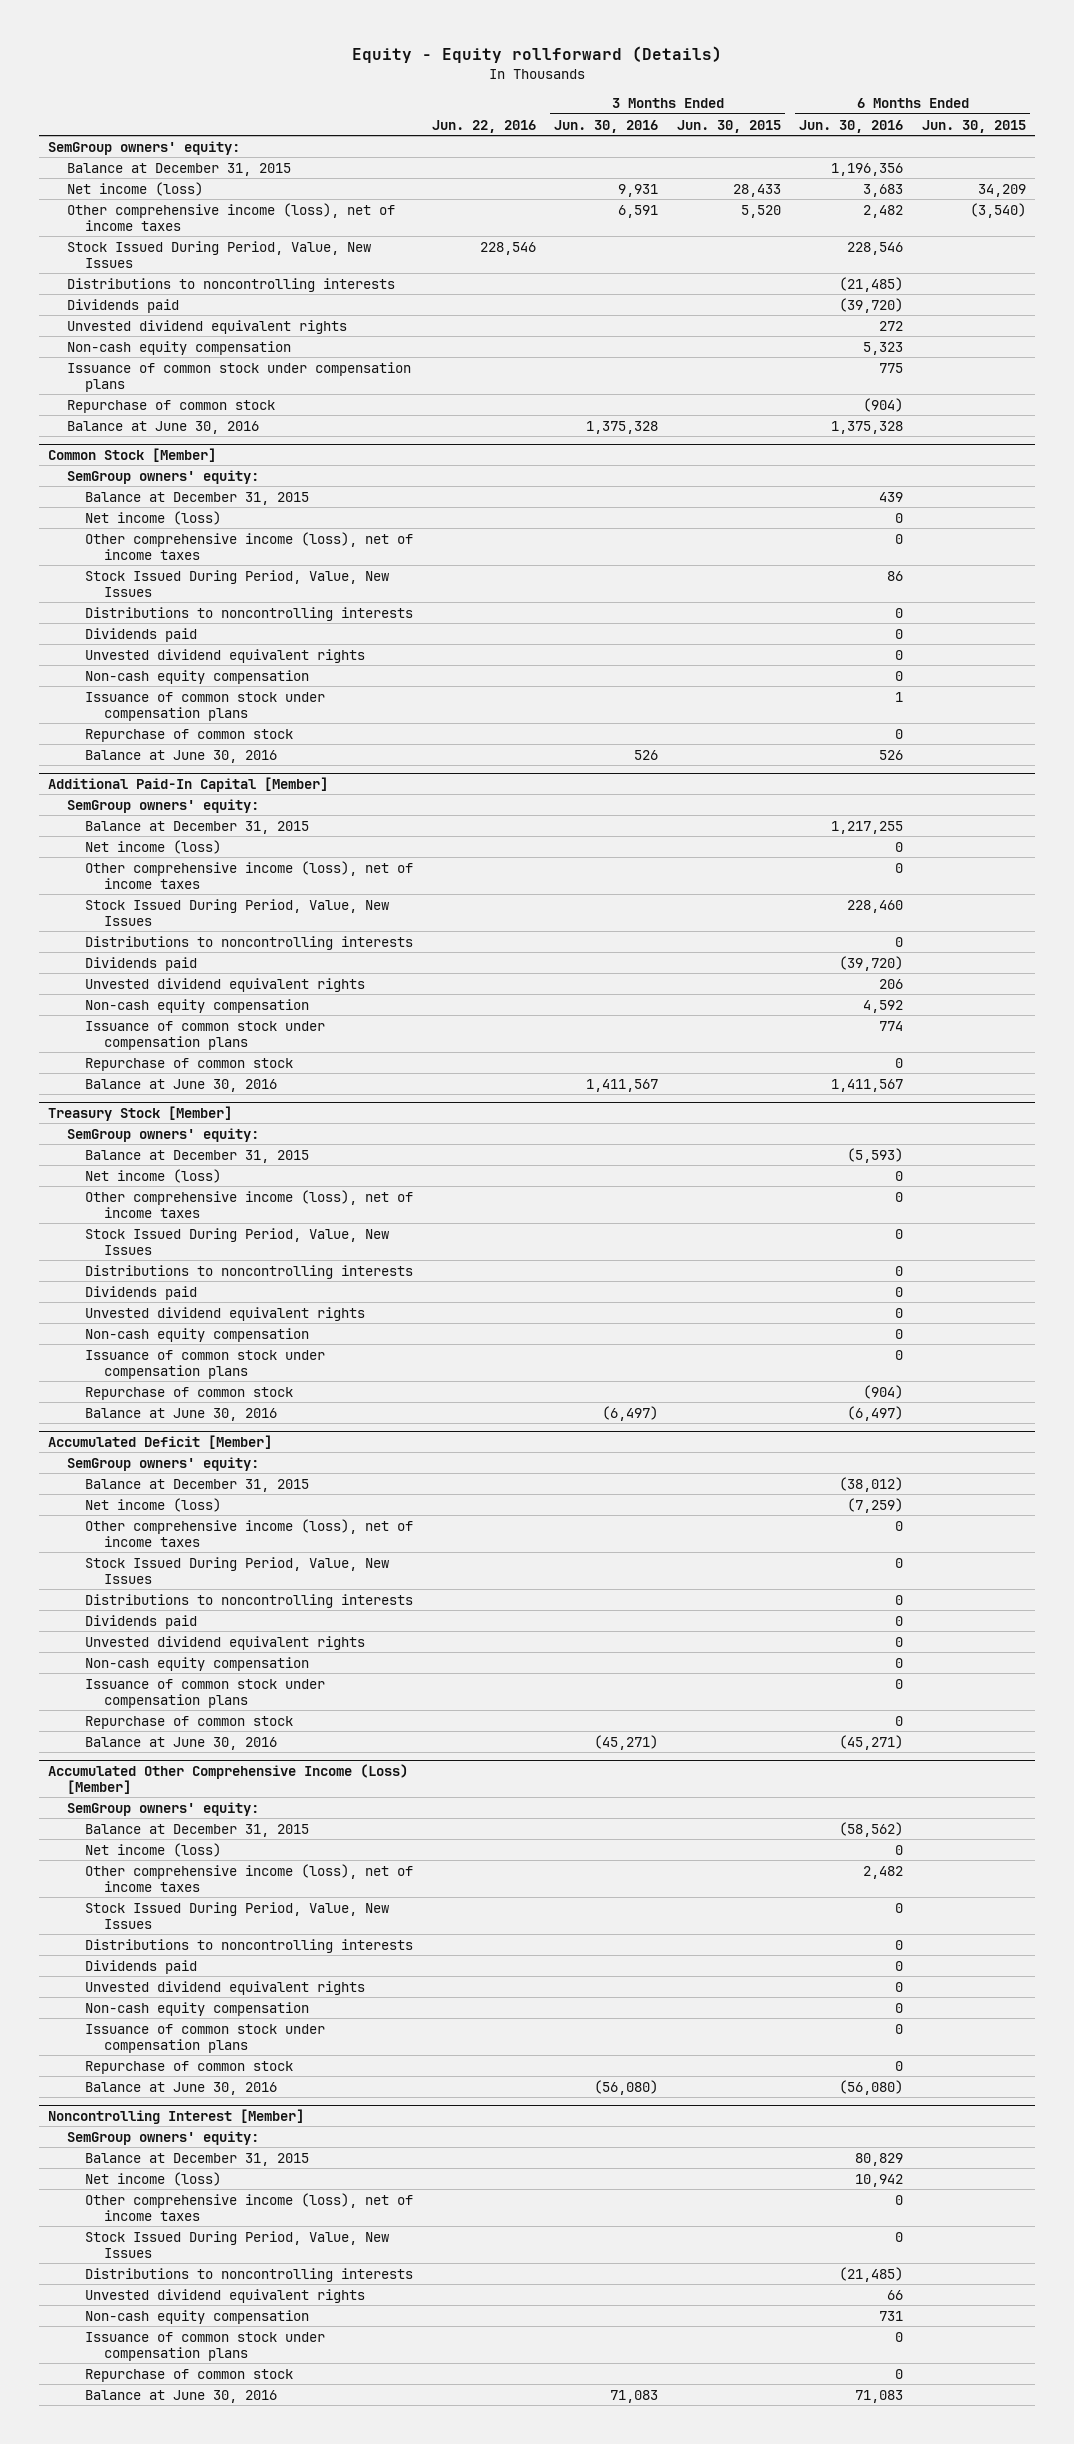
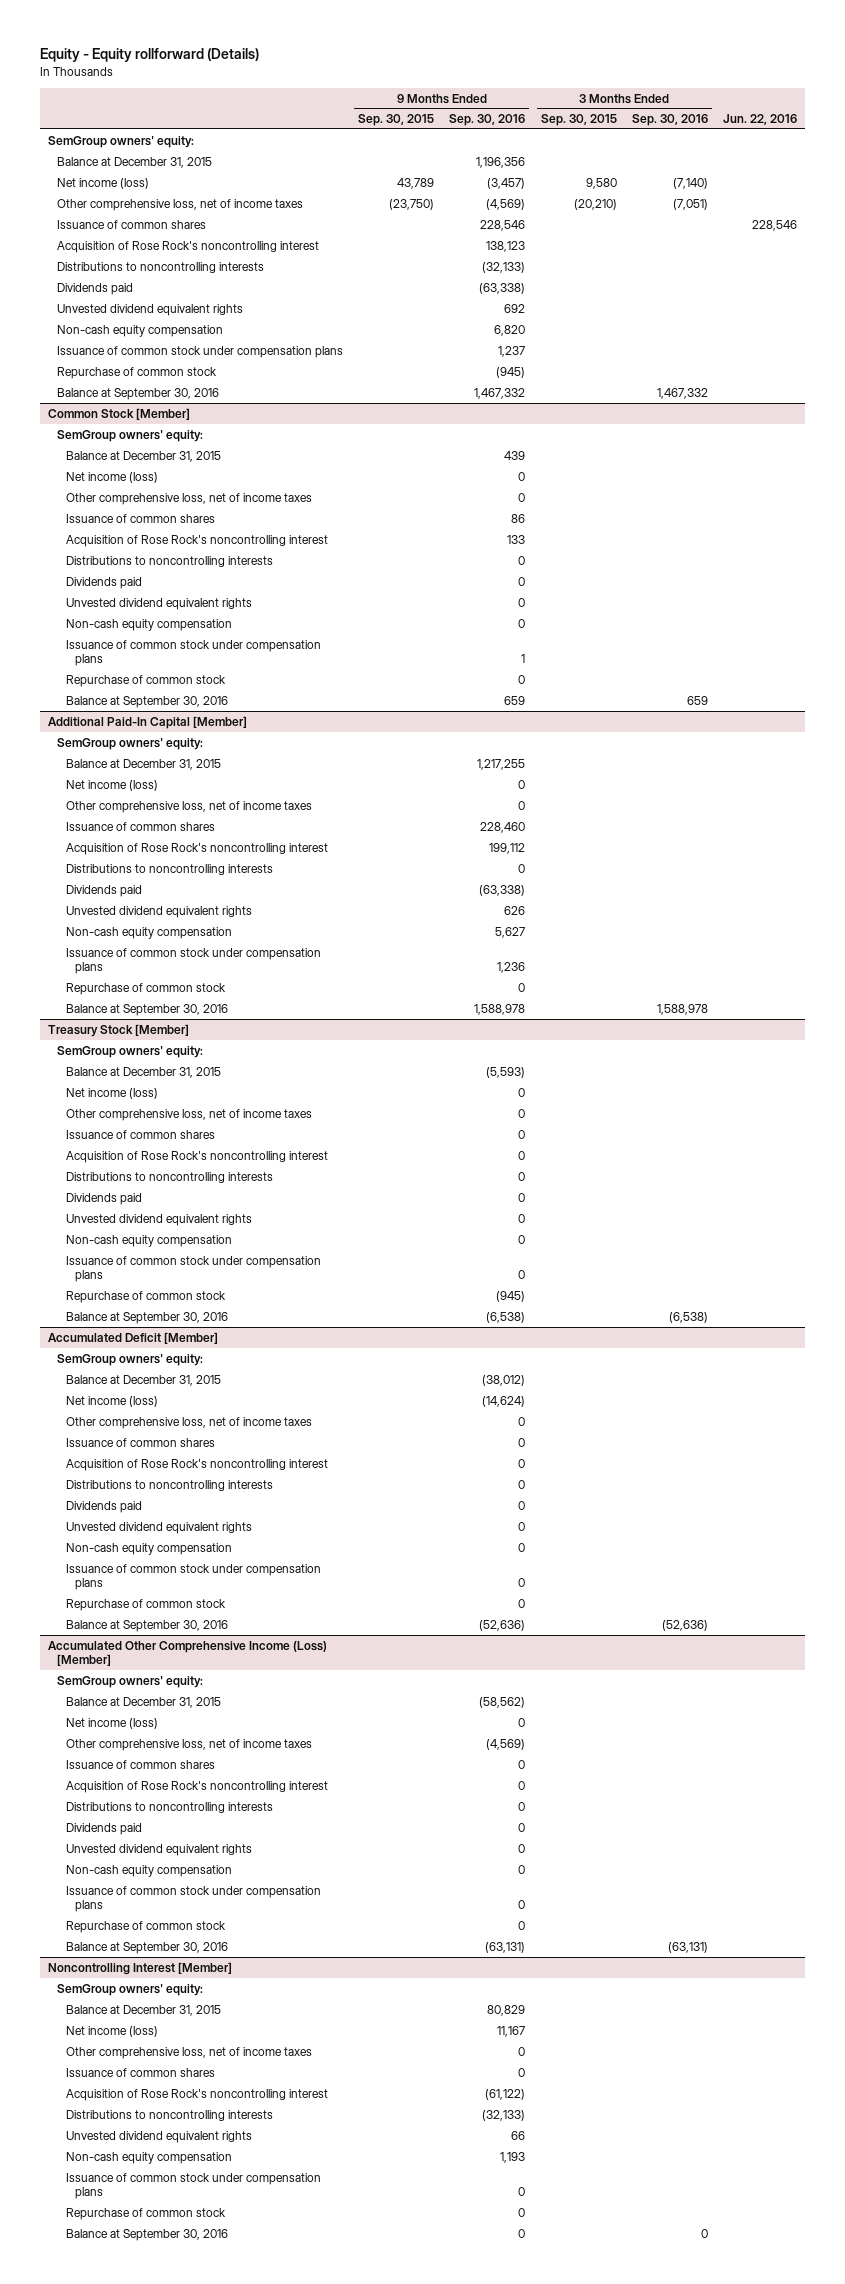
- | Jun. 22, 2016 | 3 Months Ended Jun. 30, 2016 | 3 Months Ended Jun. 30, 2015 | 6 Months Ended Jun. 30, 2016 | 6 Months Ended Jun. 30, 2015
+ | 9 Months Ended Sep. 30, 2015 | 9 Months Ended Sep. 30, 2016 | 3 Months Ended Sep. 30, 2015 | 3 Months Ended Sep. 30, 2016 | Jun. 22, 2016
- Other comprehensive income (loss), net of income taxes | | 6,591 | 5,520 | 2,482 | (3,540)
- Stock Issued During Period, Value, New Issues | 228,546 | | | 228,546 |
+ Other comprehensive loss, net of income taxes | (23,750) | (4,569) | (20,210) | (7,051) |
+ Issuance of common shares | | 228,546 | | | 228,546
+ Acquisition of Rose Rock's noncontrolling interest | | 138,123 | | |
- Balance at June 30, 2016 | | 1,375,328 | | 1,375,328 |
+ Balance at September 30, 2016 | | 1,467,332 | | 1,467,332 |
@ Common Stock [Member]
- Other comprehensive income (loss), net of income taxes | | | | 0 |
- Stock Issued During Period, Value, New Issues | | | | 86 |
+ Other comprehensive loss, net of income taxes | | 0 | | |
+ Issuance of common shares | | 86 | | |
+ Acquisition of Rose Rock's noncontrolling interest | | 133 | | |
- Balance at June 30, 2016 | | 526 | | 526 |
+ Balance at September 30, 2016 | | 659 | | 659 |
@ Additional Paid-In Capital [Member]
- Other comprehensive income (loss), net of income taxes | | | | 0 |
- Stock Issued During Period, Value, New Issues | | | | 228,460 |
+ Other comprehensive loss, net of income taxes | | 0 | | |
+ Issuance of common shares | | 228,460 | | |
+ Acquisition of Rose Rock's noncontrolling interest | | 199,112 | | |
- Balance at June 30, 2016 | | 1,411,567 | | 1,411,567 |
+ Balance at September 30, 2016 | | 1,588,978 | | 1,588,978 |
@ Treasury Stock [Member]
- Other comprehensive income (loss), net of income taxes | | | | 0 |
- Stock Issued During Period, Value, New Issues | | | | 0 |
+ Other comprehensive loss, net of income taxes | | 0 | | |
+ Issuance of common shares | | 0 | | |
+ Acquisition of Rose Rock's noncontrolling interest | | 0 | | |
- Balance at June 30, 2016 | | (6,497) | | (6,497) |
+ Balance at September 30, 2016 | | (6,538) | | (6,538) |
@ Accumulated Deficit [Member]
- Other comprehensive income (loss), net of income taxes | | | | 0 |
- Stock Issued During Period, Value, New Issues | | | | 0 |
+ Other comprehensive loss, net of income taxes | | 0 | | |
+ Issuance of common shares | | 0 | | |
+ Acquisition of Rose Rock's noncontrolling interest | | 0 | | |
- Balance at June 30, 2016 | | (45,271) | | (45,271) |
+ Balance at September 30, 2016 | | (52,636) | | (52,636) |
@ Accumulated Other Comprehensive Income (Loss) [Member]
- Other comprehensive income (loss), net of income taxes | | | | 2,482 |
- Stock Issued During Period, Value, New Issues | | | | 0 |
+ Other comprehensive loss, net of income taxes | | (4,569) | | |
+ Issuance of common shares | | 0 | | |
+ Acquisition of Rose Rock's noncontrolling interest | | 0 | | |
- Balance at June 30, 2016 | | (56,080) | | (56,080) |
+ Balance at September 30, 2016 | | (63,131) | | (63,131) |
@ Noncontrolling Interest [Member]
- Other comprehensive income (loss), net of income taxes | | | | 0 |
- Stock Issued During Period, Value, New Issues | | | | 0 |
+ Other comprehensive loss, net of income taxes | | 0 | | |
+ Issuance of common shares | | 0 | | |
+ Acquisition of Rose Rock's noncontrolling interest | | (61,122) | | |
- Balance at June 30, 2016 | | 71,083 | | 71,083 |
+ Balance at September 30, 2016 | | 0 | | 0 |

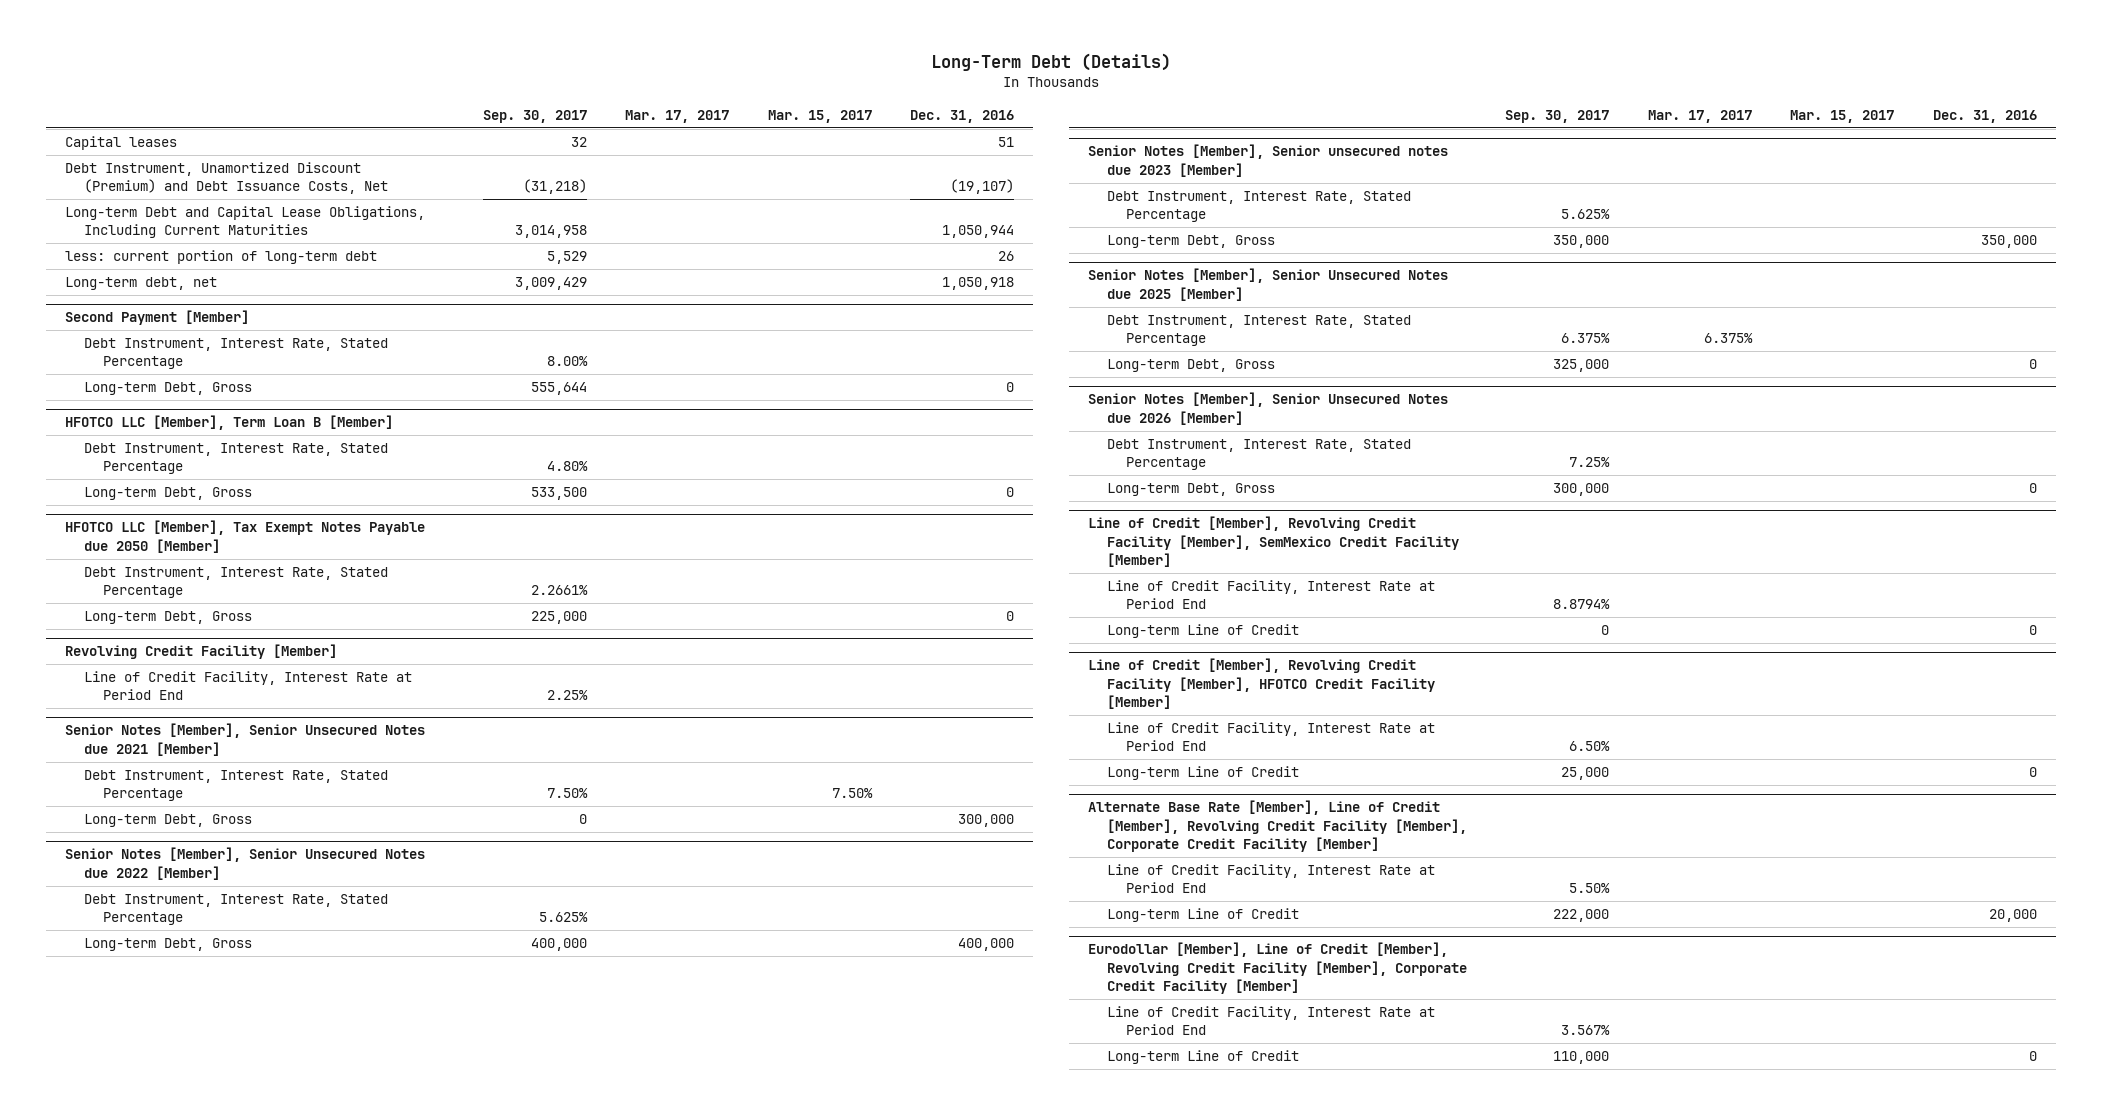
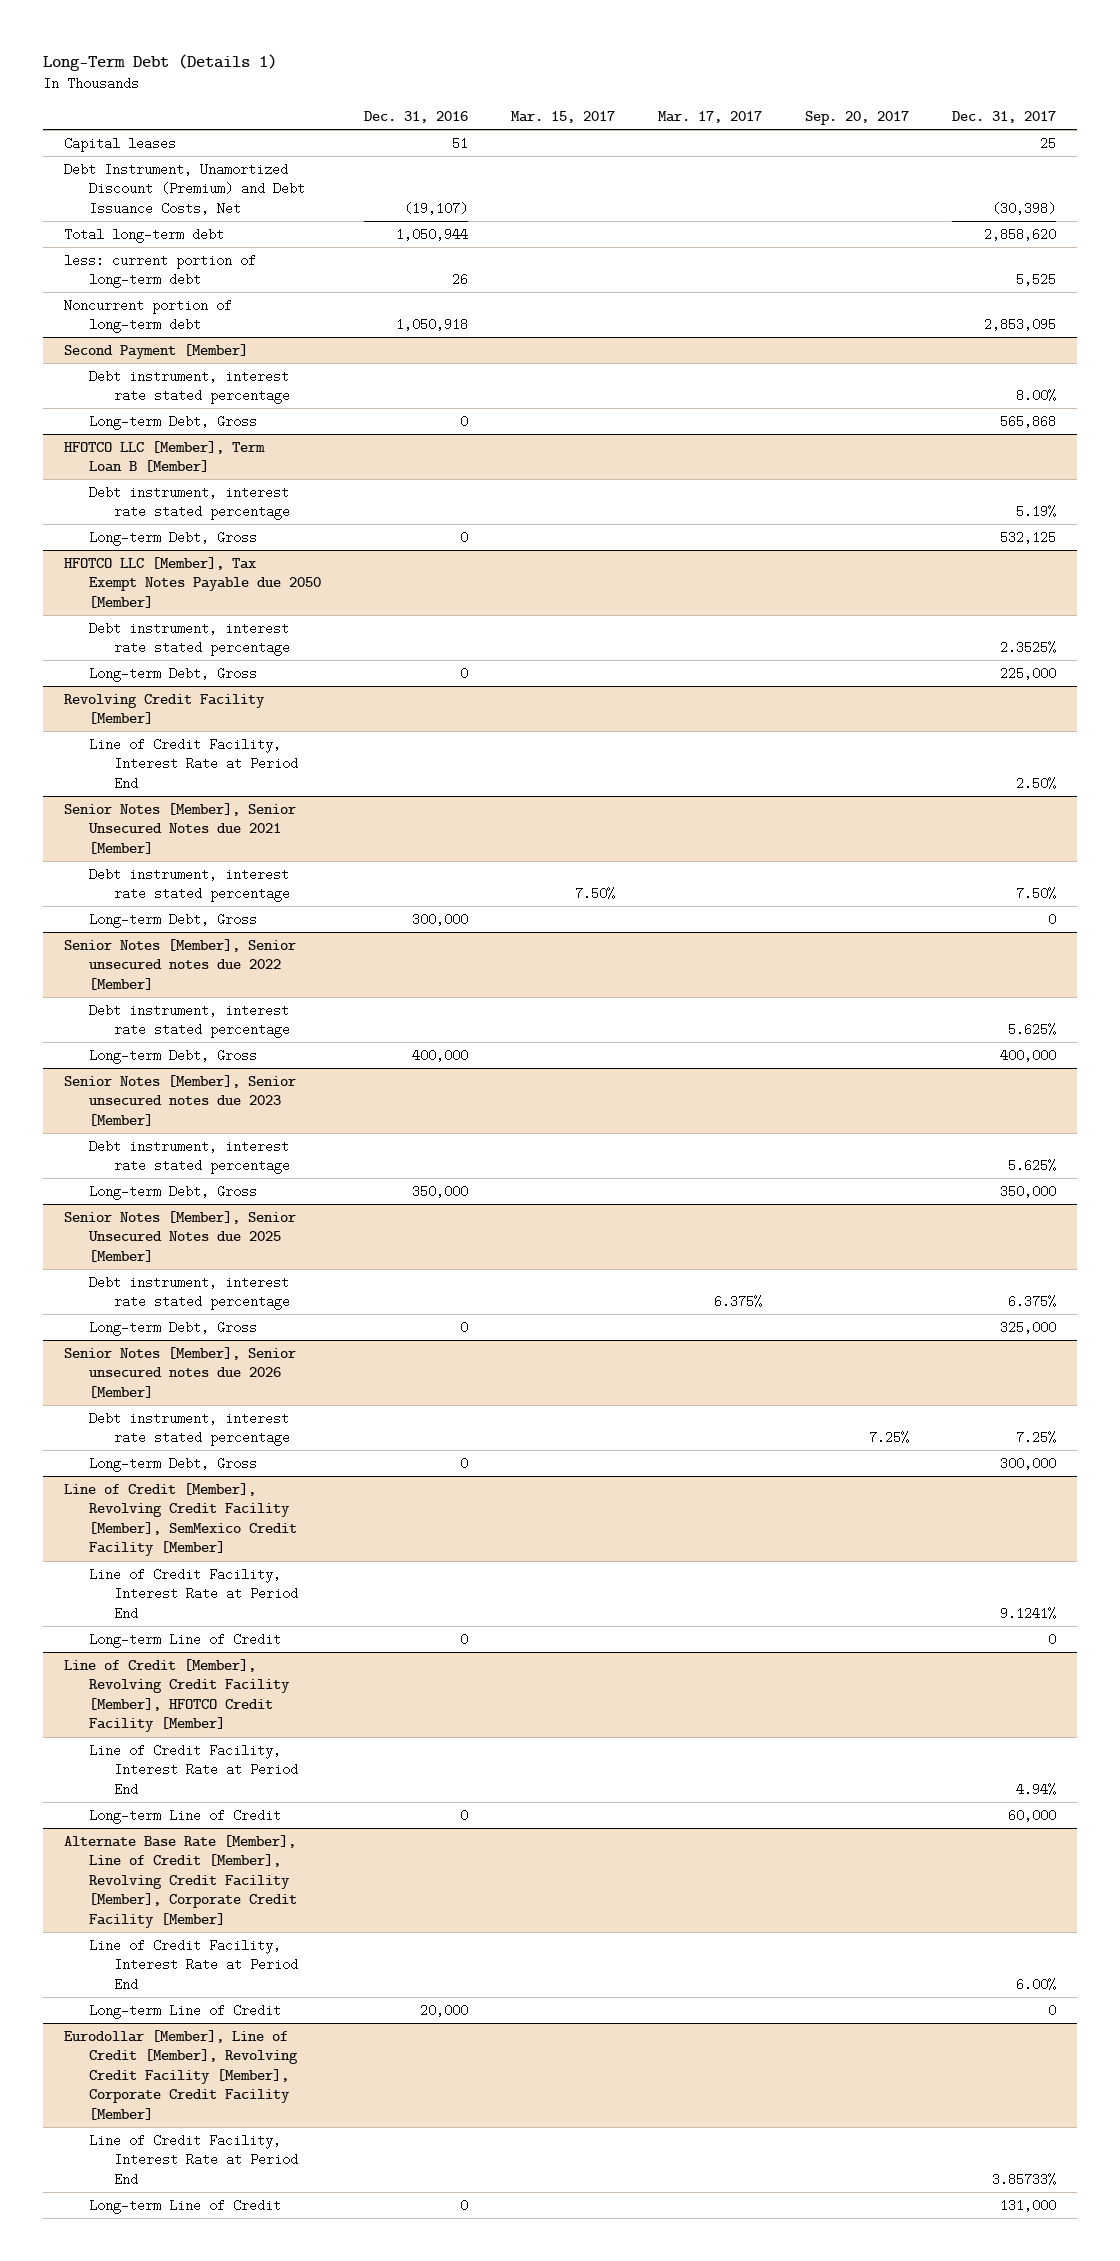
- Long-Term Debt (Details)
+ Long-Term Debt (Details 1)
- | Sep. 30, 2017 | Mar. 17, 2017 | Mar. 15, 2017 | Dec. 31, 2016
+ | Dec. 31, 2016 | Mar. 15, 2017 | Mar. 17, 2017 | Sep. 20, 2017 | Dec. 31, 2017
- Long-term Debt and Capital Lease Obligations, Including Current Maturities | 3,014,958 | | | 1,050,944
+ Total long-term debt | 1,050,944 | | | | 2,858,620
- Long-term debt, net | 3,009,429 | | | 1,050,918
+ Noncurrent portion of long-term debt | 1,050,918 | | | | 2,853,095
@ Second Payment [Member]
- Debt Instrument, Interest Rate, Stated Percentage | 8.00% | | |
+ Debt instrument, interest rate stated percentage | | | | | 8.00%
@ HFOTCO LLC [Member], Term Loan B [Member]
- Debt Instrument, Interest Rate, Stated Percentage | 4.80% | | |
+ Debt instrument, interest rate stated percentage | | | | | 5.19%
@ HFOTCO LLC [Member], Tax Exempt Notes Payable due 2050 [Member]
- Debt Instrument, Interest Rate, Stated Percentage | 2.2661% | | |
+ Debt instrument, interest rate stated percentage | | | | | 2.3525%
@ Senior Notes [Member], Senior Unsecured Notes due 2021 [Member]
- Debt Instrument, Interest Rate, Stated Percentage | 7.50% | | 7.50% |
+ Debt instrument, interest rate stated percentage | | 7.50% | | | 7.50%
- Senior Notes [Member], Senior Unsecured Notes due 2022 [Member]
- Debt Instrument, Interest Rate, Stated Percentage | 5.625% | | |
+ Senior Notes [Member], Senior unsecured notes due 2022 [Member]
+ Debt instrument, interest rate stated percentage | | | | | 5.625%
@ Senior Notes [Member], Senior unsecured notes due 2023 [Member]
- Debt Instrument, Interest Rate, Stated Percentage | 5.625% | | |
+ Debt instrument, interest rate stated percentage | | | | | 5.625%
@ Senior Notes [Member], Senior Unsecured Notes due 2025 [Member]
- Debt Instrument, Interest Rate, Stated Percentage | 6.375% | 6.375% | |
+ Debt instrument, interest rate stated percentage | | | 6.375% | | 6.375%
- Senior Notes [Member], Senior Unsecured Notes due 2026 [Member]
- Debt Instrument, Interest Rate, Stated Percentage | 7.25% | | |
+ Senior Notes [Member], Senior unsecured notes due 2026 [Member]
+ Debt instrument, interest rate stated percentage | | | | 7.25% | 7.25%

